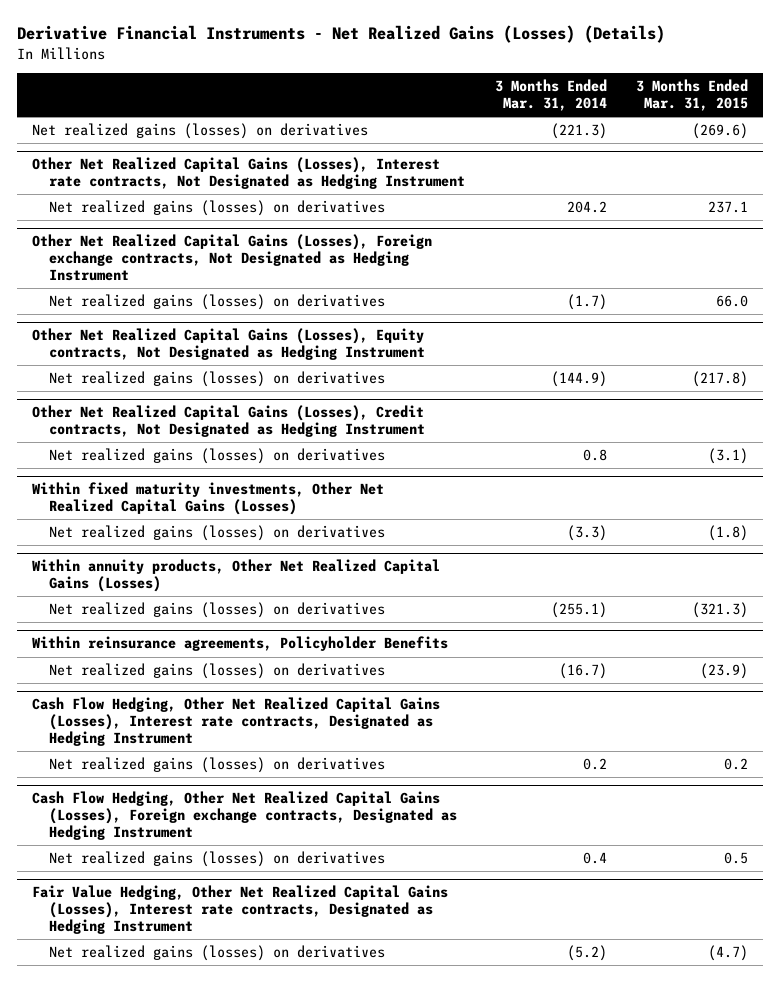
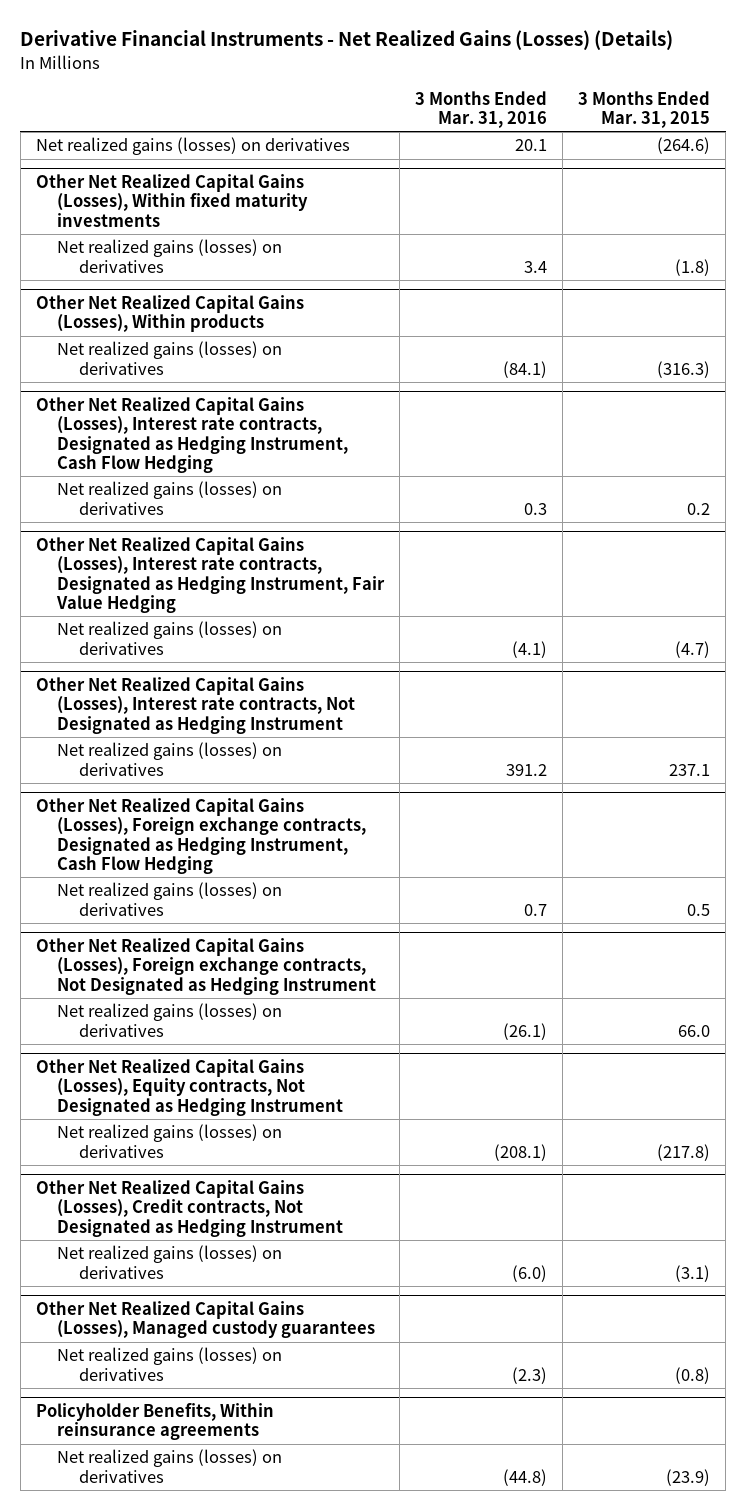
- | 3 Months Ended Mar. 31, 2014 | 3 Months Ended Mar. 31, 2015
+ | 3 Months Ended Mar. 31, 2016 | 3 Months Ended Mar. 31, 2015
- Net realized gains (losses) on derivatives | (221.3) | (269.6)
+ Net realized gains (losses) on derivatives | 20.1 | (264.6)
+ Other Net Realized Capital Gains (Losses), Within fixed maturity investments
+ Net realized gains (losses) on derivatives | 3.4 | (1.8)
+ Other Net Realized Capital Gains (Losses), Within products
+ Net realized gains (losses) on derivatives | (84.1) | (316.3)
+ Other Net Realized Capital Gains (Losses), Interest rate contracts, Designated as Hedging Instrument, Cash Flow Hedging
+ Net realized gains (losses) on derivatives | 0.3 | 0.2
+ Other Net Realized Capital Gains (Losses), Interest rate contracts, Designated as Hedging Instrument, Fair Value Hedging
+ Net realized gains (losses) on derivatives | (4.1) | (4.7)
+ Other Net Realized Capital Gains (Losses), Foreign exchange contracts, Designated as Hedging Instrument, Cash Flow Hedging
+ Net realized gains (losses) on derivatives | 0.7 | 0.5
- Within fixed maturity investments, Other Net Realized Capital Gains (Losses)
- Net realized gains (losses) on derivatives | (3.3) | (1.8)
- Within annuity products, Other Net Realized Capital Gains (Losses)
- Net realized gains (losses) on derivatives | (255.1) | (321.3)
- Within reinsurance agreements, Policyholder Benefits
+ Other Net Realized Capital Gains (Losses), Managed custody guarantees
+ Net realized gains (losses) on derivatives | (2.3) | (0.8)
+ Policyholder Benefits, Within reinsurance agreements
- Cash Flow Hedging, Other Net Realized Capital Gains (Losses), Interest rate contracts, Designated as Hedging Instrument
- Net realized gains (losses) on derivatives | 0.2 | 0.2
- Cash Flow Hedging, Other Net Realized Capital Gains (Losses), Foreign exchange contracts, Designated as Hedging Instrument
- Net realized gains (losses) on derivatives | 0.4 | 0.5
- Fair Value Hedging, Other Net Realized Capital Gains (Losses), Interest rate contracts, Designated as Hedging Instrument
- Net realized gains (losses) on derivatives | (5.2) | (4.7)

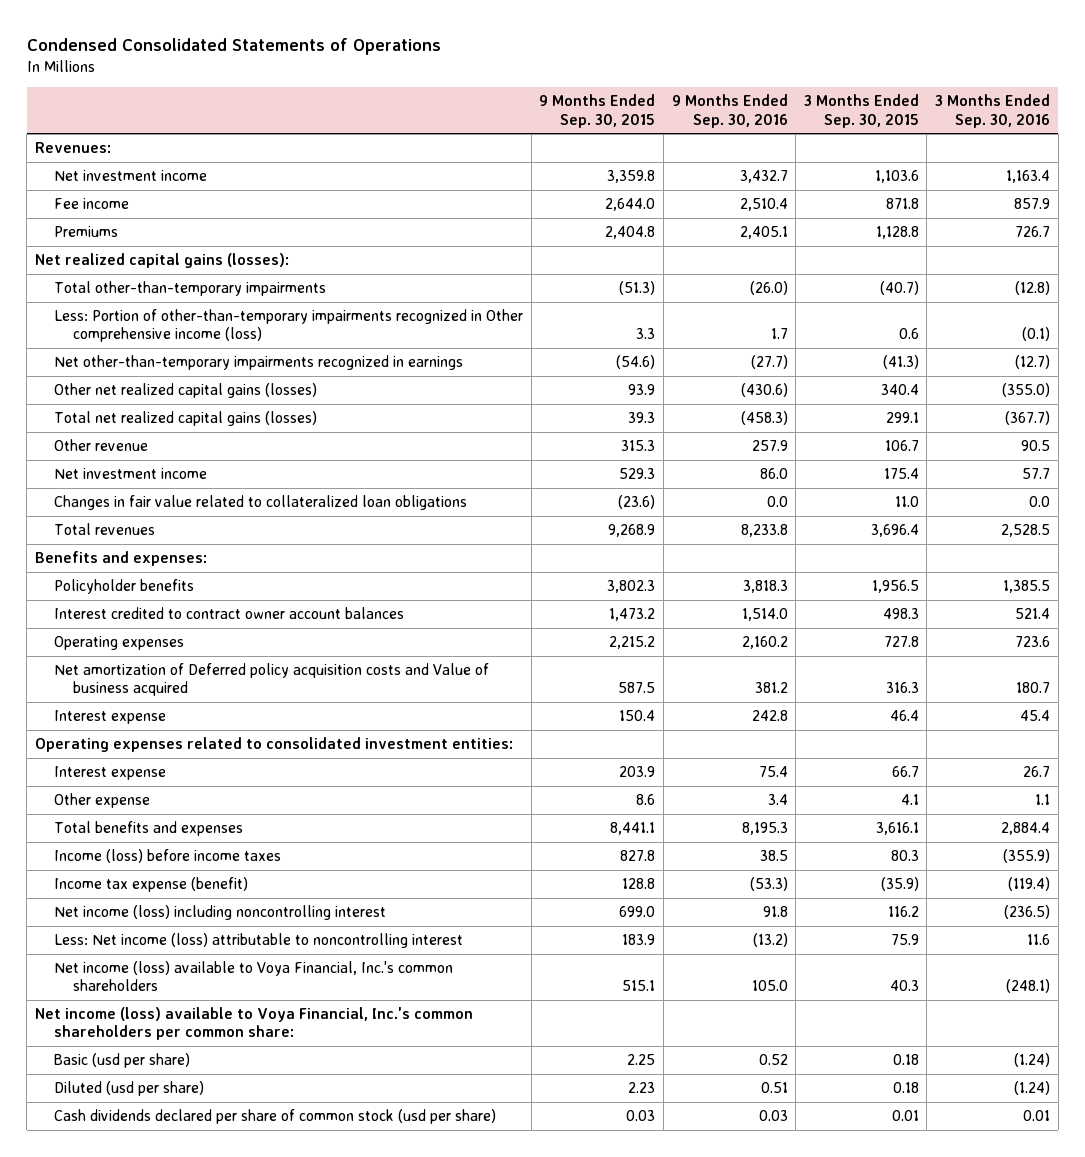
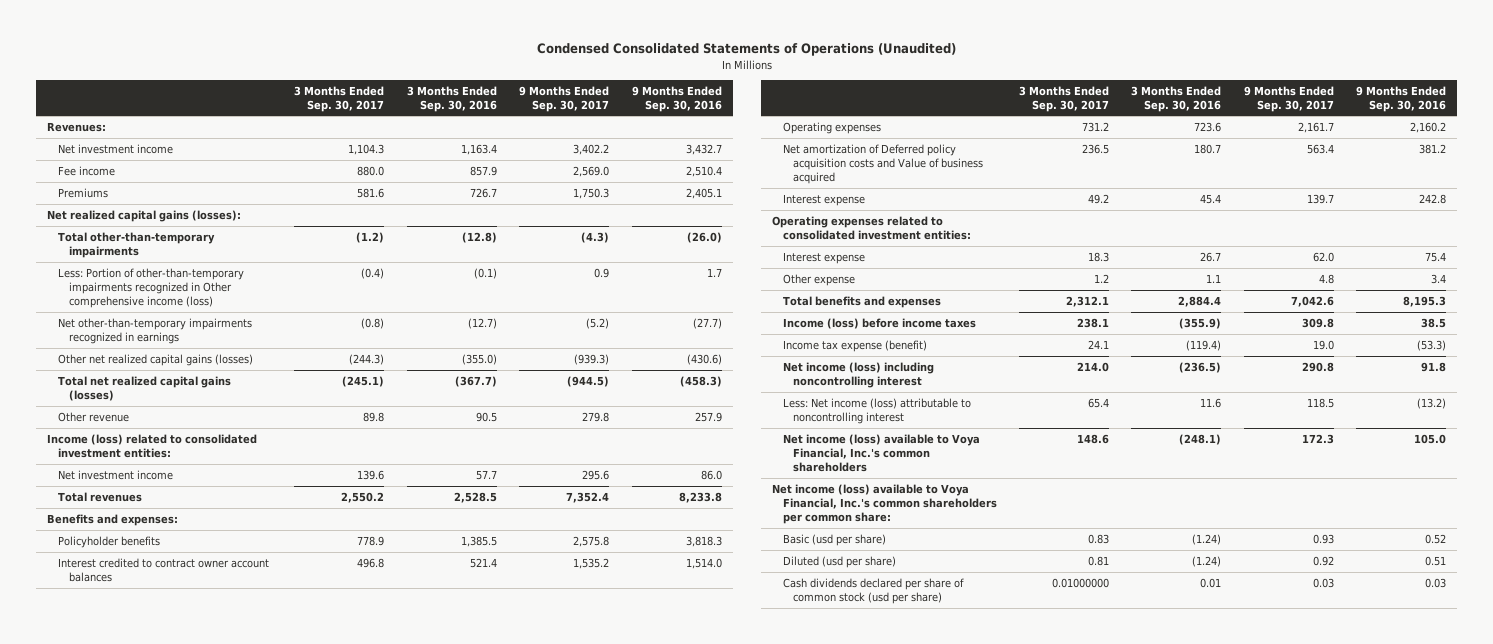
- Condensed Consolidated Statements of Operations
+ Condensed Consolidated Statements of Operations (Unaudited)
- | 9 Months Ended Sep. 30, 2015 | 9 Months Ended Sep. 30, 2016 | 3 Months Ended Sep. 30, 2015 | 3 Months Ended Sep. 30, 2016
+ | 3 Months Ended Sep. 30, 2017 | 3 Months Ended Sep. 30, 2016 | 9 Months Ended Sep. 30, 2017 | 9 Months Ended Sep. 30, 2016
+ Income (loss) related to consolidated investment entities:
- Changes in fair value related to collateralized loan obligations | (23.6) | 0.0 | 11.0 | 0.0

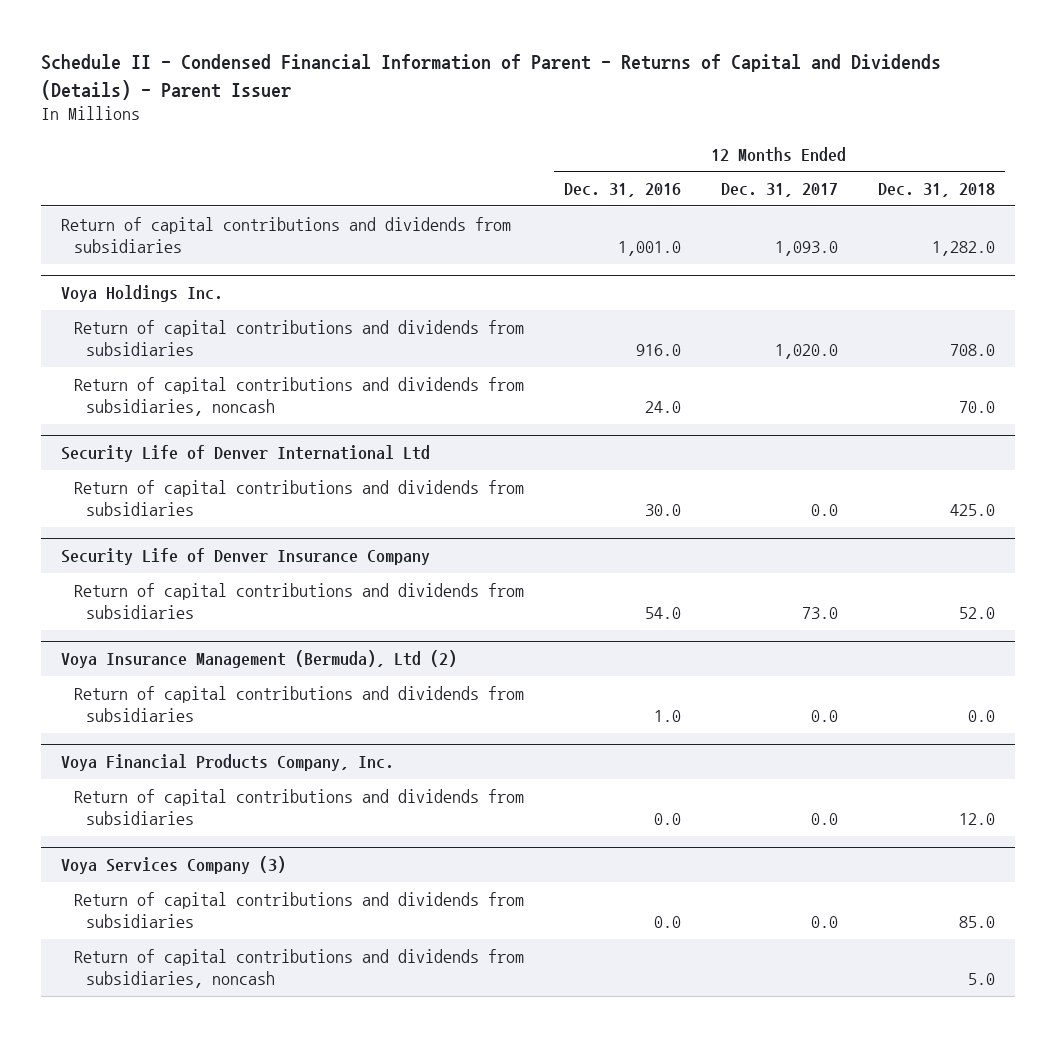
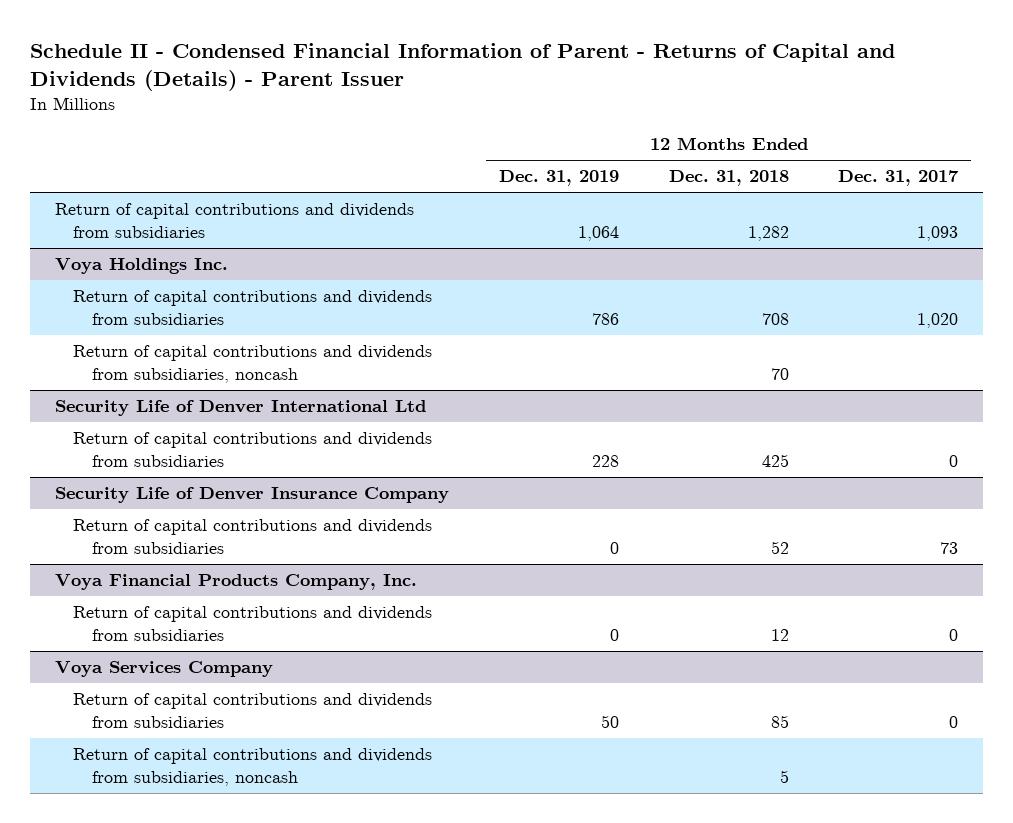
- | 12 Months Ended Dec. 31, 2016 | 12 Months Ended Dec. 31, 2017 | 12 Months Ended Dec. 31, 2018
+ | 12 Months Ended Dec. 31, 2019 | 12 Months Ended Dec. 31, 2018 | 12 Months Ended Dec. 31, 2017
- Return of capital contributions and dividends from subsidiaries | 1,001.0 | 1,093.0 | 1,282.0
+ Return of capital contributions and dividends from subsidiaries | 1,064 | 1,282 | 1,093
@ Voya Holdings Inc.
- Return of capital contributions and dividends from subsidiaries | 916.0 | 1,020.0 | 708.0
- Return of capital contributions and dividends from subsidiaries, noncash | 24.0 | | 70.0
+ Return of capital contributions and dividends from subsidiaries | 786 | 708 | 1,020
+ Return of capital contributions and dividends from subsidiaries, noncash | | 70 |
@ Security Life of Denver International Ltd
- Return of capital contributions and dividends from subsidiaries | 30.0 | 0.0 | 425.0
+ Return of capital contributions and dividends from subsidiaries | 228 | 425 | 0
@ Security Life of Denver Insurance Company
- Return of capital contributions and dividends from subsidiaries | 54.0 | 73.0 | 52.0
- Voya Insurance Management (Bermuda), Ltd (2)
- Return of capital contributions and dividends from subsidiaries | 1.0 | 0.0 | 0.0
@ Security Life of Denver Insurance Company
+ Return of capital contributions and dividends from subsidiaries | 0 | 52 | 73
@ Voya Financial Products Company, Inc.
- Return of capital contributions and dividends from subsidiaries | 0.0 | 0.0 | 12.0
- Voya Services Company (3)
- Return of capital contributions and dividends from subsidiaries | 0.0 | 0.0 | 85.0
- Return of capital contributions and dividends from subsidiaries, noncash | | | 5.0
@ Voya Financial Products Company, Inc.
+ Return of capital contributions and dividends from subsidiaries | 0 | 12 | 0
+ Voya Services Company
+ Return of capital contributions and dividends from subsidiaries | 50 | 85 | 0
+ Return of capital contributions and dividends from subsidiaries, noncash | | 5 |

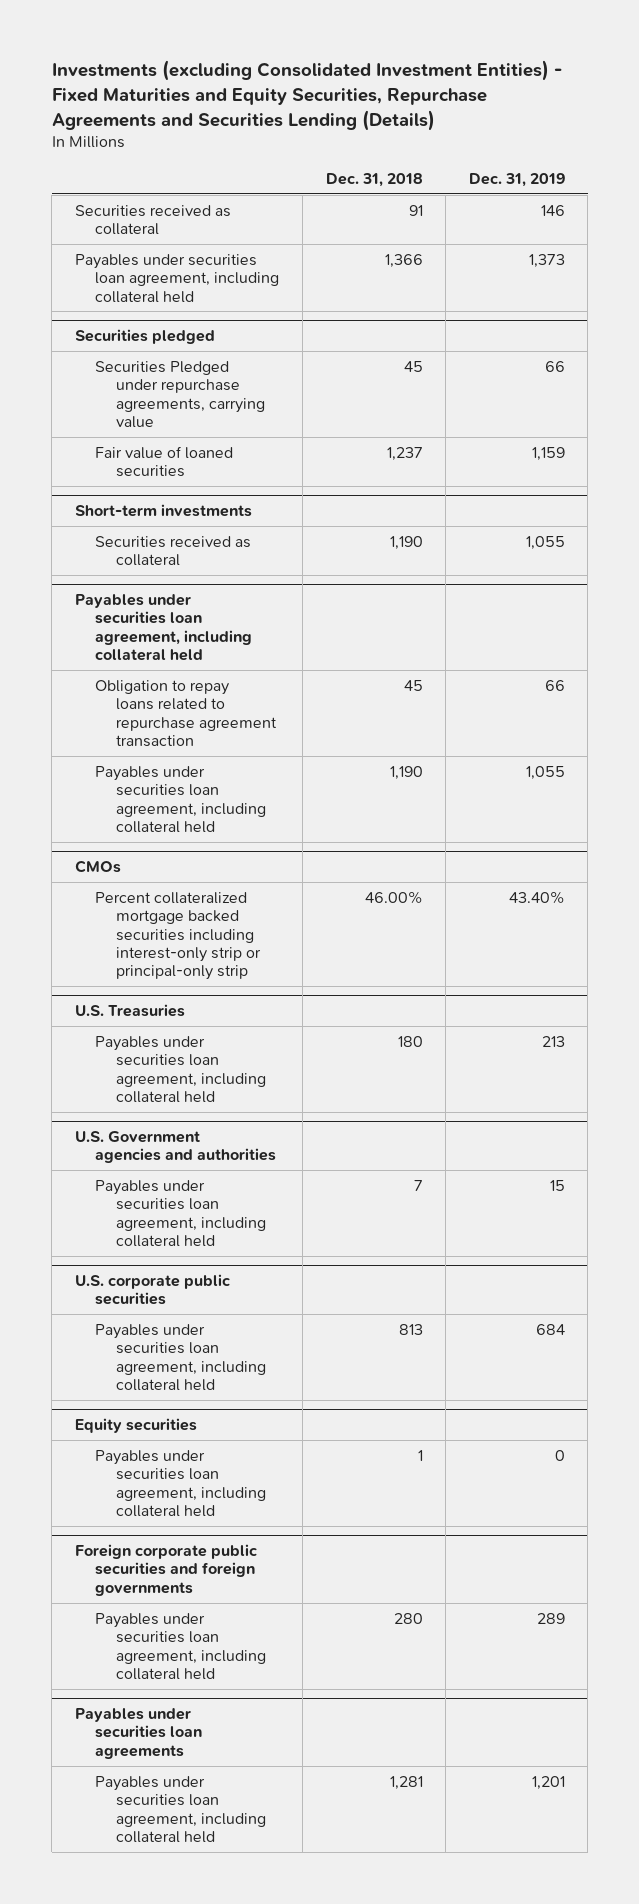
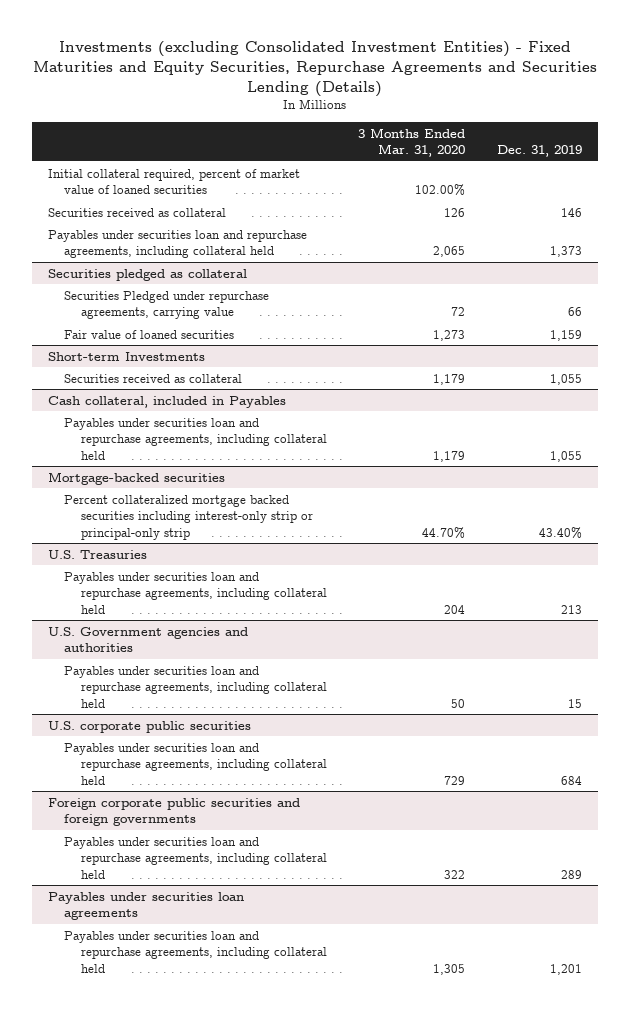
- | Dec. 31, 2018 | Dec. 31, 2019
+ | 3 Months Ended Mar. 31, 2020 | Dec. 31, 2019
+ Initial collateral required, percent of market value of loaned securities | 102.00% |
- Payables under securities loan agreement, including collateral held | 1,366 | 1,373
- Securities pledged
+ Payables under securities loan and repurchase agreements, including collateral held | 2,065 | 1,373
+ Securities pledged as collateral
- Short-term investments
+ Short-term Investments
- Payables under securities loan agreement, including collateral held
- Obligation to repay loans related to repurchase agreement transaction | 45 | 66
- Payables under securities loan agreement, including collateral held | 1,190 | 1,055
- CMOs
+ Cash collateral, included in Payables
+ Payables under securities loan and repurchase agreements, including collateral held | 1,179 | 1,055
+ Mortgage-backed securities
@ U.S. Treasuries
- Payables under securities loan agreement, including collateral held | 180 | 213
+ Payables under securities loan and repurchase agreements, including collateral held | 204 | 213
@ U.S. Government agencies and authorities
- Payables under securities loan agreement, including collateral held | 7 | 15
+ Payables under securities loan and repurchase agreements, including collateral held | 50 | 15
@ U.S. corporate public securities
- Payables under securities loan agreement, including collateral held | 813 | 684
- Equity securities
- Payables under securities loan agreement, including collateral held | 1 | 0
@ U.S. corporate public securities
+ Payables under securities loan and repurchase agreements, including collateral held | 729 | 684
@ Foreign corporate public securities and foreign governments
- Payables under securities loan agreement, including collateral held | 280 | 289
+ Payables under securities loan and repurchase agreements, including collateral held | 322 | 289
@ Payables under securities loan agreements
- Payables under securities loan agreement, including collateral held | 1,281 | 1,201
+ Payables under securities loan and repurchase agreements, including collateral held | 1,305 | 1,201

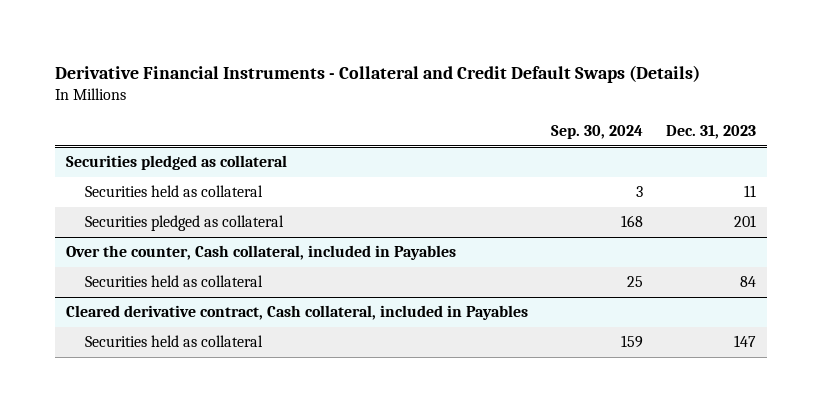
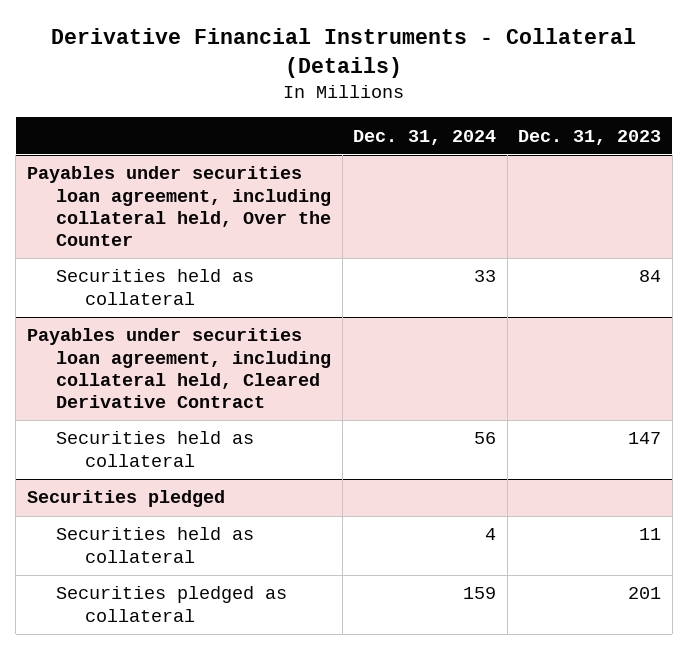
- Derivative Financial Instruments - Collateral and Credit Default Swaps (Details)
+ Derivative Financial Instruments - Collateral (Details)
- | Sep. 30, 2024 | Dec. 31, 2023
+ | Dec. 31, 2024 | Dec. 31, 2023
- Securities pledged as collateral
- Securities held as collateral | 3 | 11
- Securities pledged as collateral | 168 | 201
- Over the counter, Cash collateral, included in Payables
+ Payables under securities loan agreement, including collateral held, Over the Counter
- Cleared derivative contract, Cash collateral, included in Payables
+ Payables under securities loan agreement, including collateral held, Cleared Derivative Contract
+ Securities pledged
+ Securities held as collateral | 4 | 11
+ Securities pledged as collateral | 159 | 201

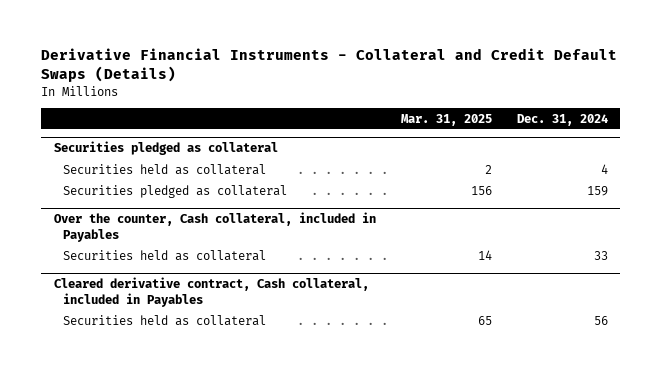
- Derivative Financial Instruments - Collateral (Details)
+ Derivative Financial Instruments - Collateral and Credit Default Swaps (Details)
- | Dec. 31, 2024 | Dec. 31, 2023
+ | Mar. 31, 2025 | Dec. 31, 2024
- Payables under securities loan agreement, including collateral held, Over the Counter
- Securities held as collateral | 33 | 84
- Payables under securities loan agreement, including collateral held, Cleared Derivative Contract
- Securities held as collateral | 56 | 147
- Securities pledged
+ Securities pledged as collateral
+ Over the counter, Cash collateral, included in Payables
+ Securities held as collateral | 14 | 33
+ Cleared derivative contract, Cash collateral, included in Payables
+ Securities held as collateral | 65 | 56

